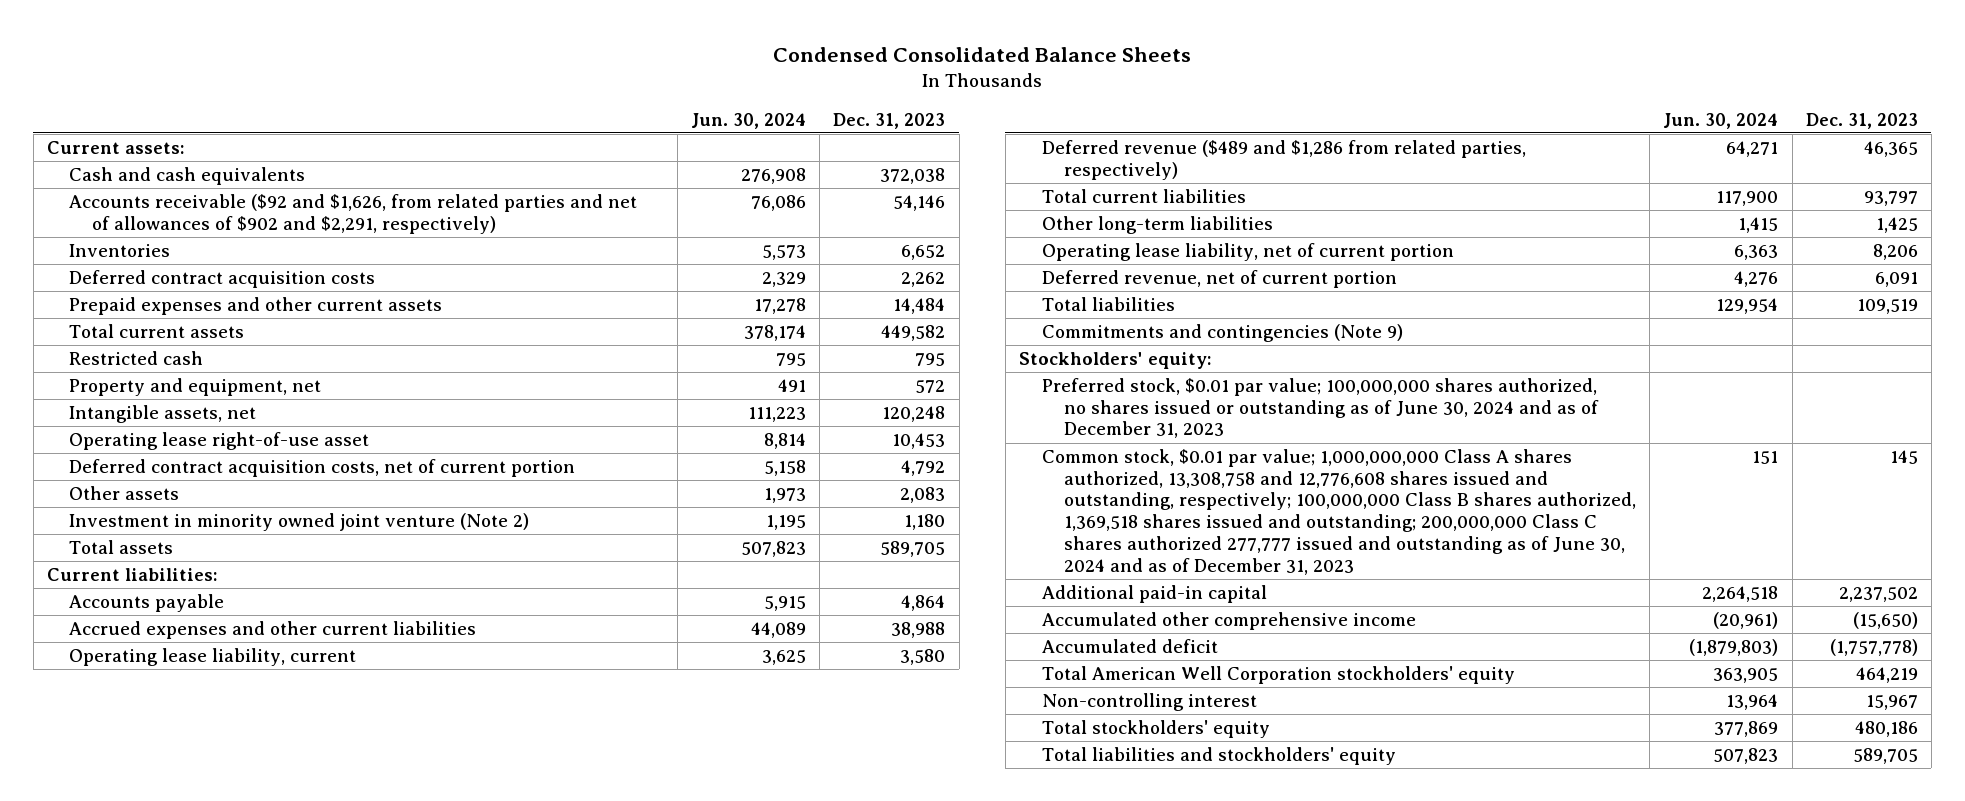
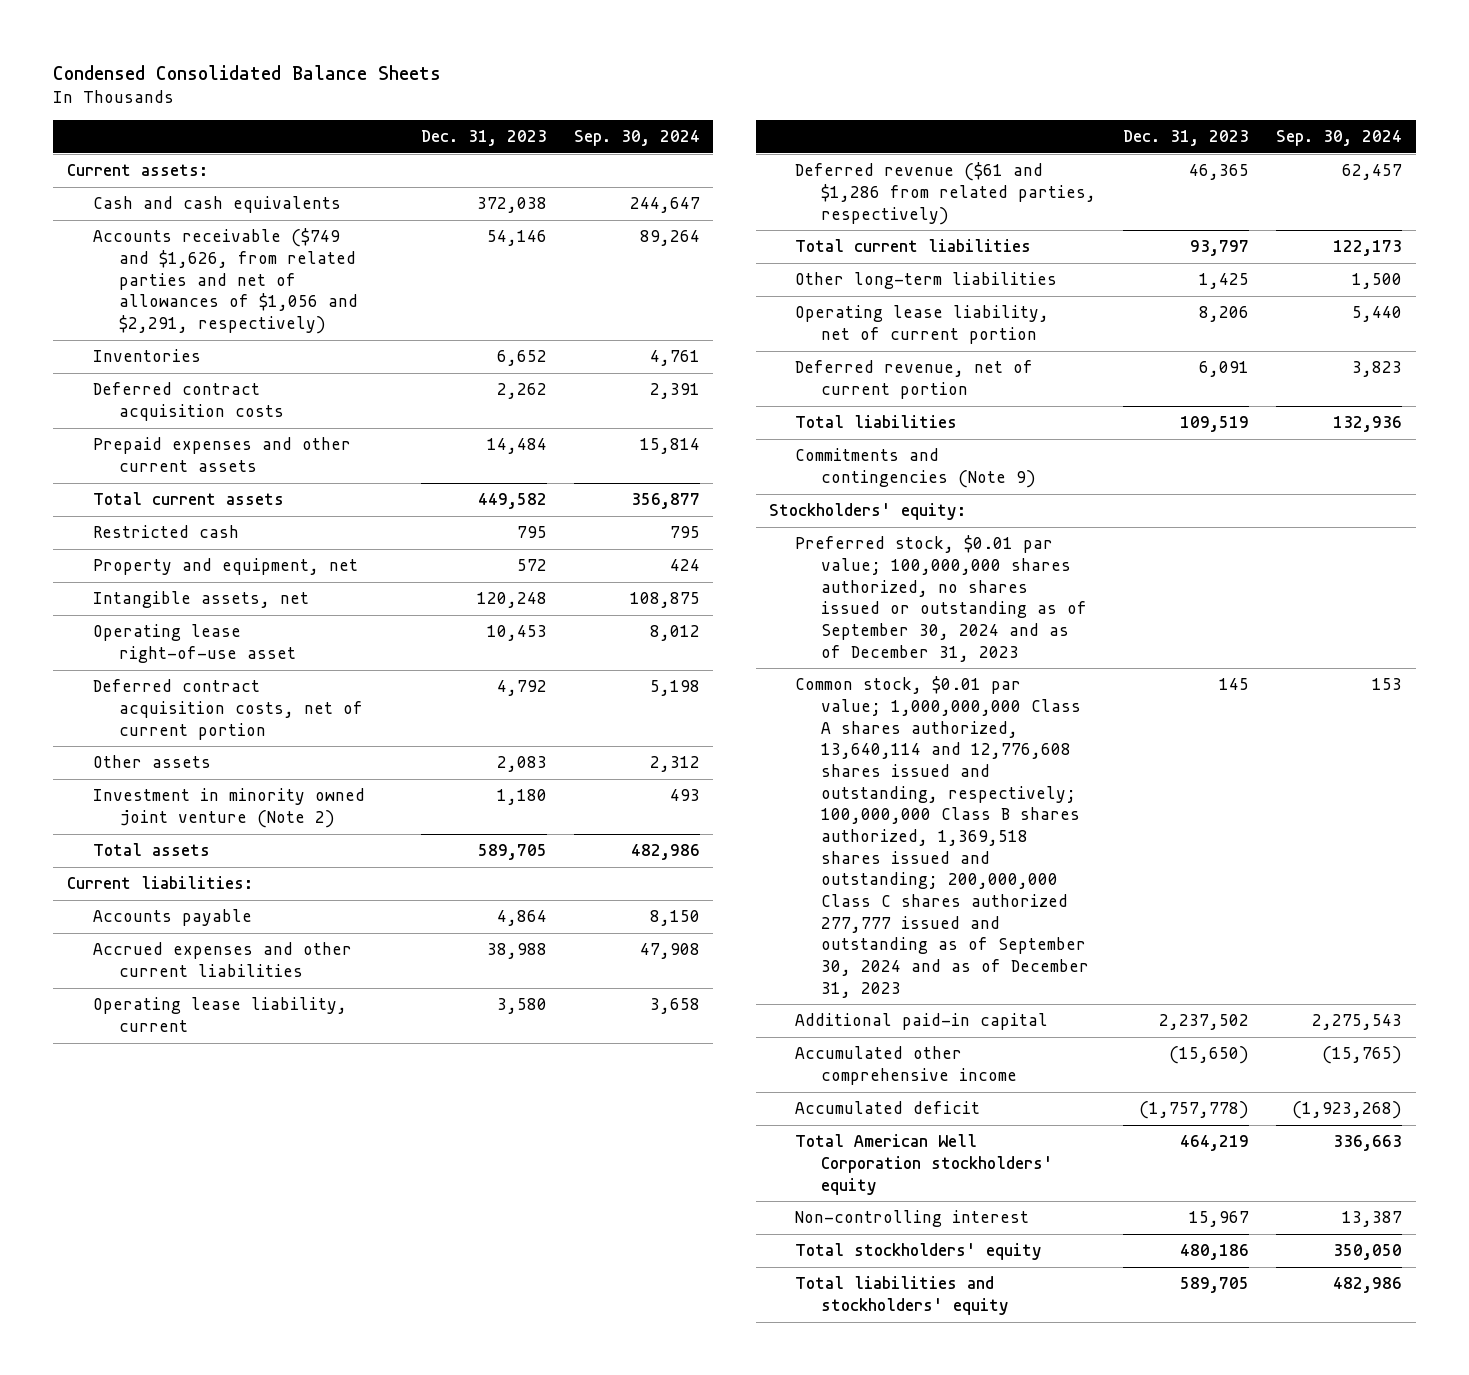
- | Jun. 30, 2024 | Dec. 31, 2023
+ | Dec. 31, 2023 | Sep. 30, 2024
- Accounts receivable ($92 and $1,626, from related parties and net of allowances of $902 and $2,291, respectively) | 76,086 | 54,146
+ Accounts receivable ($749 and $1,626, from related parties and net of allowances of $1,056 and $2,291, respectively) | 54,146 | 89,264
- Deferred revenue ($489 and $1,286 from related parties, respectively) | 64,271 | 46,365
+ Deferred revenue ($61 and $1,286 from related parties, respectively) | 46,365 | 62,457
- Preferred stock, $0.01 par value; 100,000,000 shares authorized, no shares issued or outstanding as of June 30, 2024 and as of December 31, 2023
- Common stock, $0.01 par value; 1,000,000,000 Class A shares authorized, 13,308,758 and 12,776,608 shares issued and outstanding, respectively; 100,000,000 Class B shares authorized, 1,369,518 shares issued and outstanding; 200,000,000 Class C shares authorized 277,777 issued and outstanding as of June 30, 2024 and as of December 31, 2023 | 151 | 145
+ Preferred stock, $0.01 par value; 100,000,000 shares authorized, no shares issued or outstanding as of September 30, 2024 and as of December 31, 2023
+ Common stock, $0.01 par value; 1,000,000,000 Class A shares authorized, 13,640,114 and 12,776,608 shares issued and outstanding, respectively; 100,000,000 Class B shares authorized, 1,369,518 shares issued and outstanding; 200,000,000 Class C shares authorized 277,777 issued and outstanding as of September 30, 2024 and as of December 31, 2023 | 145 | 153

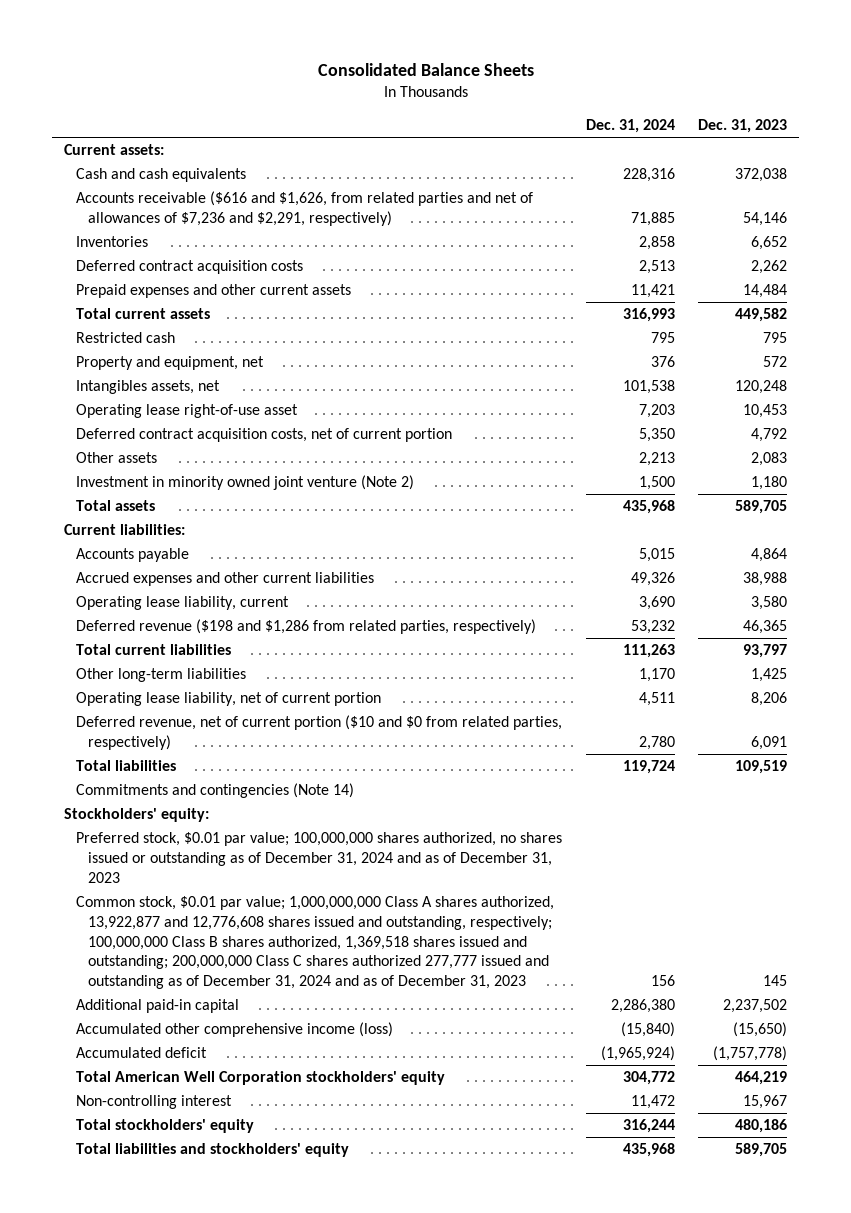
- Condensed Consolidated Balance Sheets
+ Consolidated Balance Sheets
- | Dec. 31, 2023 | Sep. 30, 2024
+ | Dec. 31, 2024 | Dec. 31, 2023
- Accounts receivable ($749 and $1,626, from related parties and net of allowances of $1,056 and $2,291, respectively) | 54,146 | 89,264
+ Accounts receivable ($616 and $1,626, from related parties and net of allowances of $7,236 and $2,291, respectively) | 71,885 | 54,146
- Intangible assets, net | 120,248 | 108,875
+ Intangibles assets, net | 101,538 | 120,248
- Deferred revenue ($61 and $1,286 from related parties, respectively) | 46,365 | 62,457
+ Deferred revenue ($198 and $1,286 from related parties, respectively) | 53,232 | 46,365
- Deferred revenue, net of current portion | 6,091 | 3,823
+ Deferred revenue, net of current portion ($10 and $0 from related parties, respectively) | 2,780 | 6,091
- Commitments and contingencies (Note 9)
+ Commitments and contingencies (Note 14)
- Preferred stock, $0.01 par value; 100,000,000 shares authorized, no shares issued or outstanding as of September 30, 2024 and as of December 31, 2023
- Common stock, $0.01 par value; 1,000,000,000 Class A shares authorized, 13,640,114 and 12,776,608 shares issued and outstanding, respectively; 100,000,000 Class B shares authorized, 1,369,518 shares issued and outstanding; 200,000,000 Class C shares authorized 277,777 issued and outstanding as of September 30, 2024 and as of December 31, 2023 | 145 | 153
+ Preferred stock, $0.01 par value; 100,000,000 shares authorized, no shares issued or outstanding as of December 31, 2024 and as of December 31, 2023
+ Common stock, $0.01 par value; 1,000,000,000 Class A shares authorized, 13,922,877 and 12,776,608 shares issued and outstanding, respectively; 100,000,000 Class B shares authorized, 1,369,518 shares issued and outstanding; 200,000,000 Class C shares authorized 277,777 issued and outstanding as of December 31, 2024 and as of December 31, 2023 | 156 | 145
- Accumulated other comprehensive income | (15,650) | (15,765)
+ Accumulated other comprehensive income (loss) | (15,840) | (15,650)

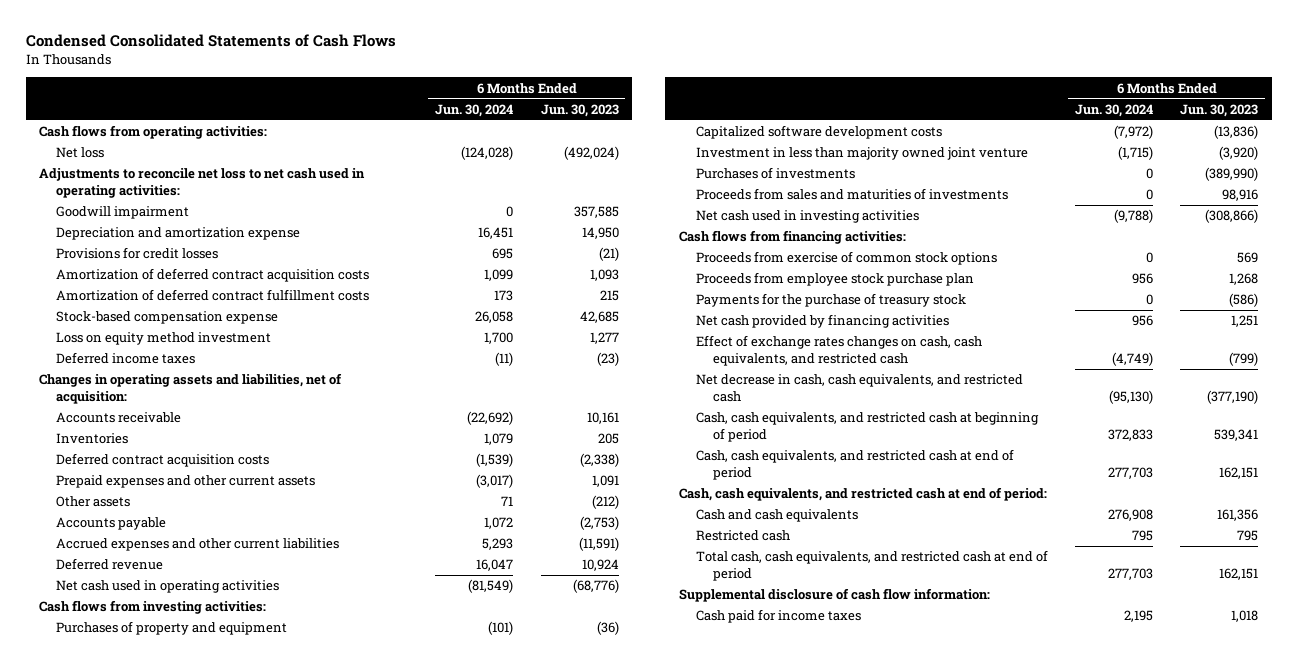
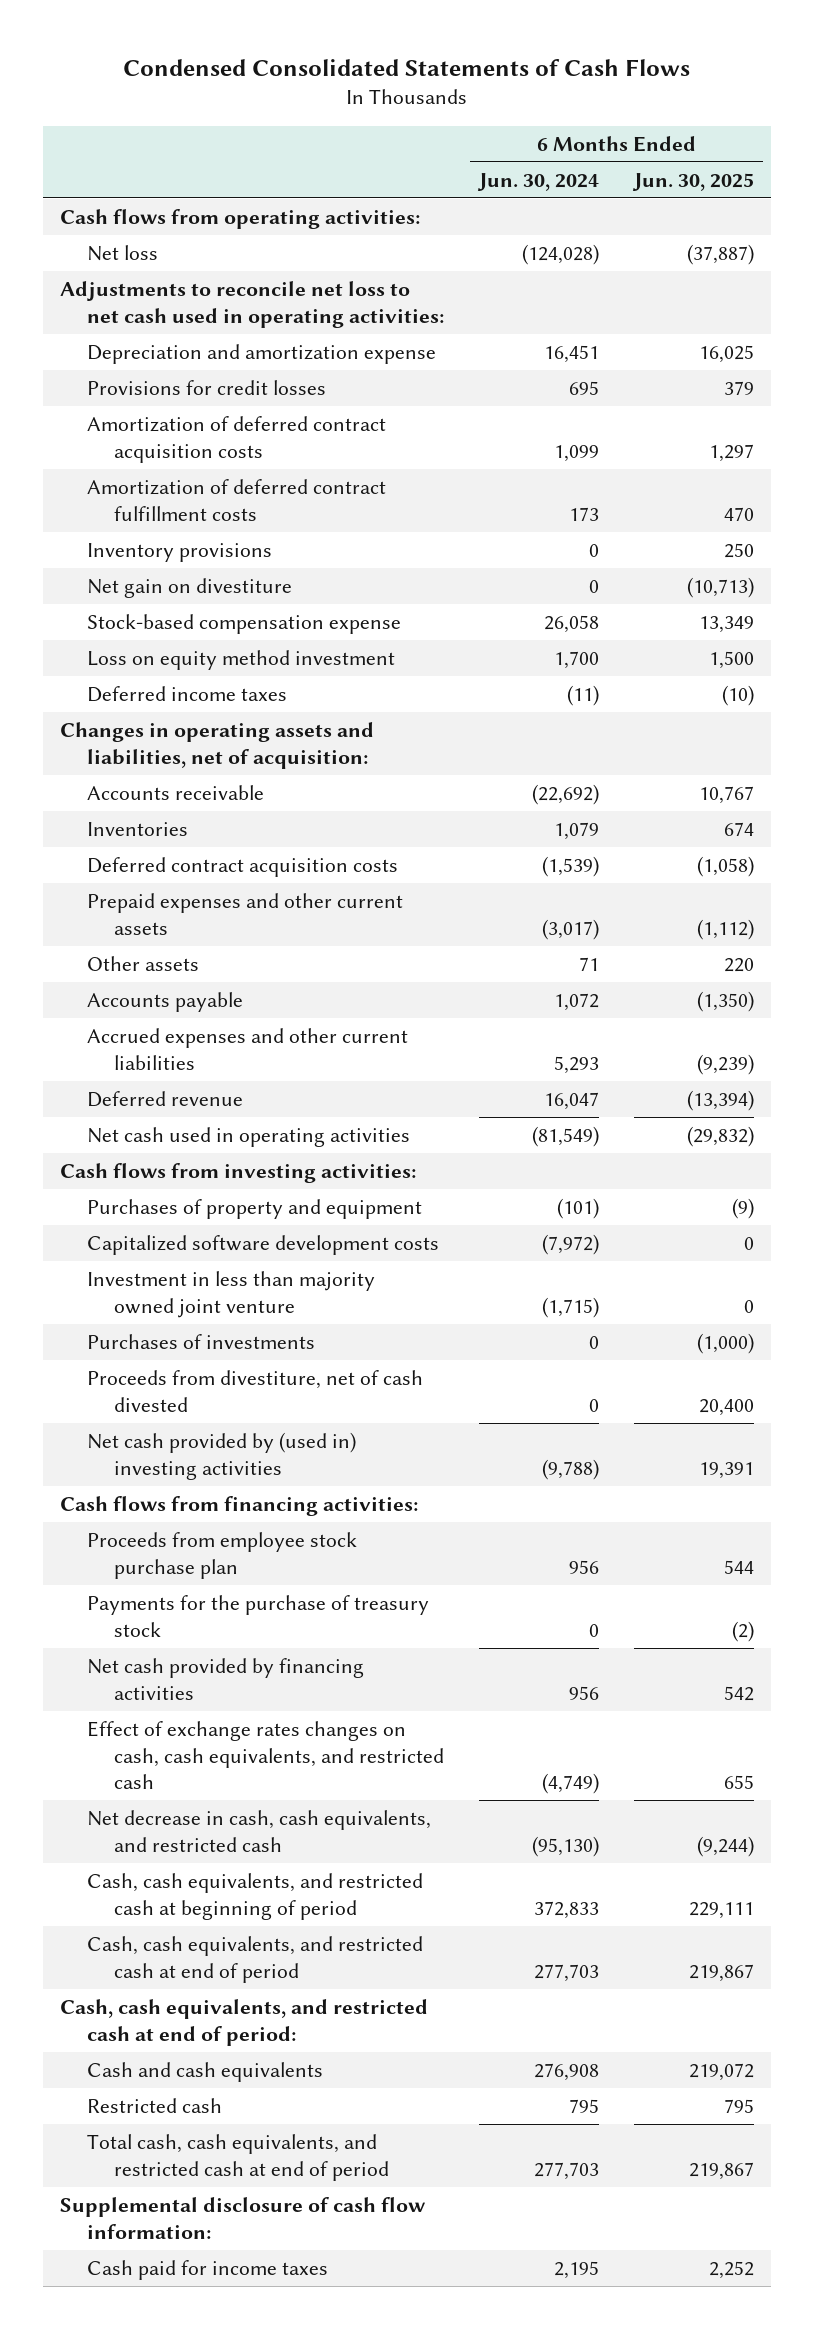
- | 6 Months Ended Jun. 30, 2024 | 6 Months Ended Jun. 30, 2023
+ | 6 Months Ended Jun. 30, 2024 | 6 Months Ended Jun. 30, 2025
- Goodwill impairment | 0 | 357,585
+ Inventory provisions | 0 | 250
+ Net gain on divestiture | 0 | (10,713)
- Proceeds from sales and maturities of investments | 0 | 98,916
- Net cash used in investing activities | (9,788) | (308,866)
+ Proceeds from divestiture, net of cash divested | 0 | 20,400
+ Net cash provided by (used in) investing activities | (9,788) | 19,391
- Proceeds from exercise of common stock options | 0 | 569

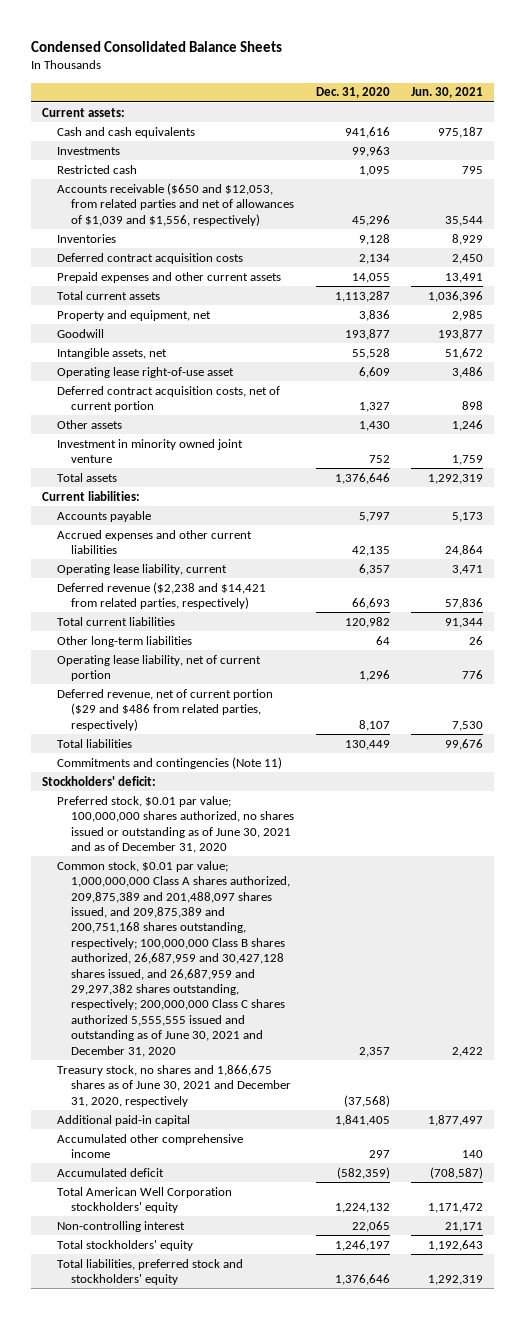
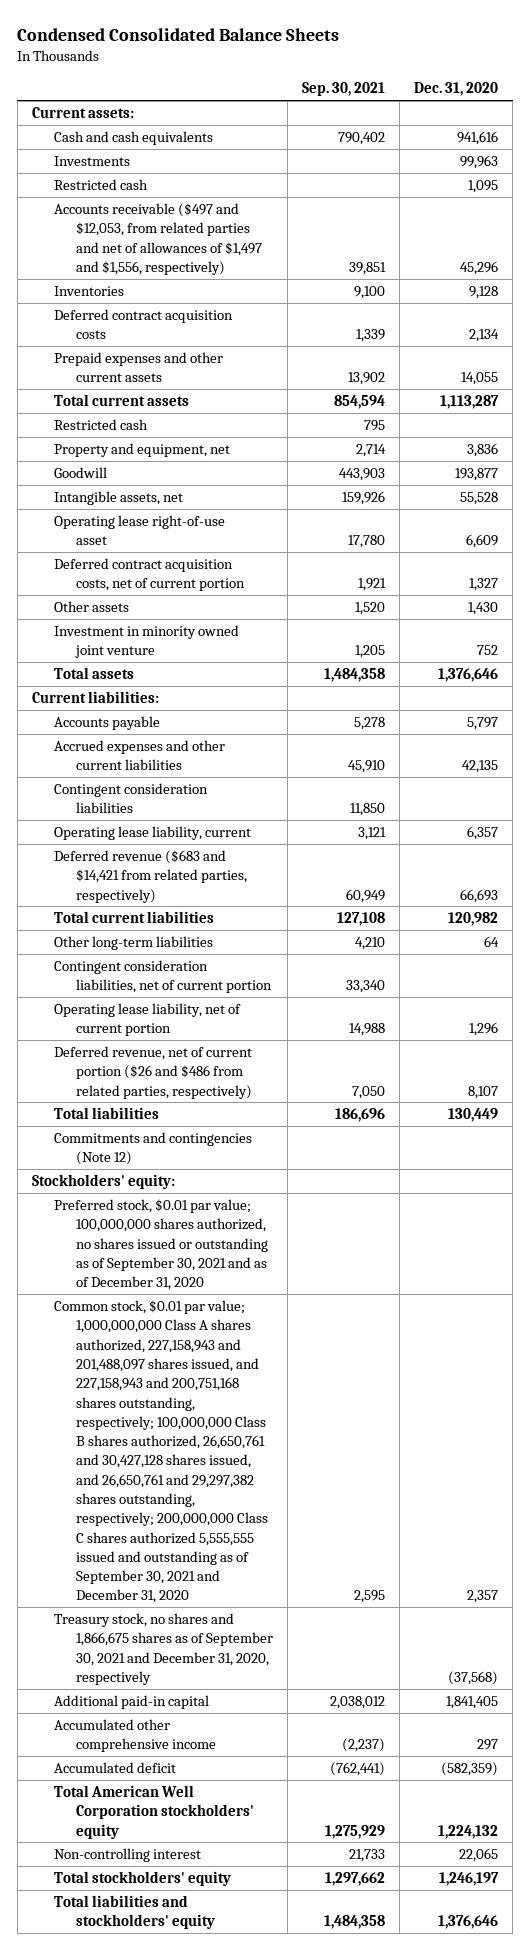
- | Dec. 31, 2020 | Jun. 30, 2021
+ | Sep. 30, 2021 | Dec. 31, 2020
- Accounts receivable ($650 and $12,053, from related parties and net of allowances of $1,039 and $1,556, respectively) | 45,296 | 35,544
+ Accounts receivable ($497 and $12,053, from related parties and net of allowances of $1,497 and $1,556, respectively) | 39,851 | 45,296
+ Restricted cash | 795 |
+ Contingent consideration liabilities | 11,850 |
- Deferred revenue ($2,238 and $14,421 from related parties, respectively) | 66,693 | 57,836
+ Deferred revenue ($683 and $14,421 from related parties, respectively) | 60,949 | 66,693
+ Contingent consideration liabilities, net of current portion | 33,340 |
- Deferred revenue, net of current portion ($29 and $486 from related parties, respectively) | 8,107 | 7,530
+ Deferred revenue, net of current portion ($26 and $486 from related parties, respectively) | 7,050 | 8,107
- Commitments and contingencies (Note 11)
- Stockholders' deficit:
- Preferred stock, $0.01 par value; 100,000,000 shares authorized, no shares issued or outstanding as of June 30, 2021 and as of December 31, 2020
- Common stock, $0.01 par value; 1,000,000,000 Class A shares authorized, 209,875,389 and 201,488,097 shares issued, and 209,875,389 and 200,751,168 shares outstanding, respectively; 100,000,000 Class B shares authorized, 26,687,959 and 30,427,128 shares issued, and 26,687,959 and 29,297,382 shares outstanding, respectively; 200,000,000 Class C shares authorized 5,555,555 issued and outstanding as of June 30, 2021 and December 31, 2020 | 2,357 | 2,422
- Treasury stock, no shares and 1,866,675 shares as of June 30, 2021 and December 31, 2020, respectively | (37,568) |
+ Commitments and contingencies (Note 12)
+ Stockholders' equity:
+ Preferred stock, $0.01 par value; 100,000,000 shares authorized, no shares issued or outstanding as of September 30, 2021 and as of December 31, 2020
+ Common stock, $0.01 par value; 1,000,000,000 Class A shares authorized, 227,158,943 and 201,488,097 shares issued, and 227,158,943 and 200,751,168 shares outstanding, respectively; 100,000,000 Class B shares authorized, 26,650,761 and 30,427,128 shares issued, and 26,650,761 and 29,297,382 shares outstanding, respectively; 200,000,000 Class C shares authorized 5,555,555 issued and outstanding as of September 30, 2021 and December 31, 2020 | 2,595 | 2,357
+ Treasury stock, no shares and 1,866,675 shares as of September 30, 2021 and December 31, 2020, respectively | | (37,568)
- Total liabilities, preferred stock and stockholders' equity | 1,376,646 | 1,292,319
+ Total liabilities and stockholders' equity | 1,484,358 | 1,376,646

